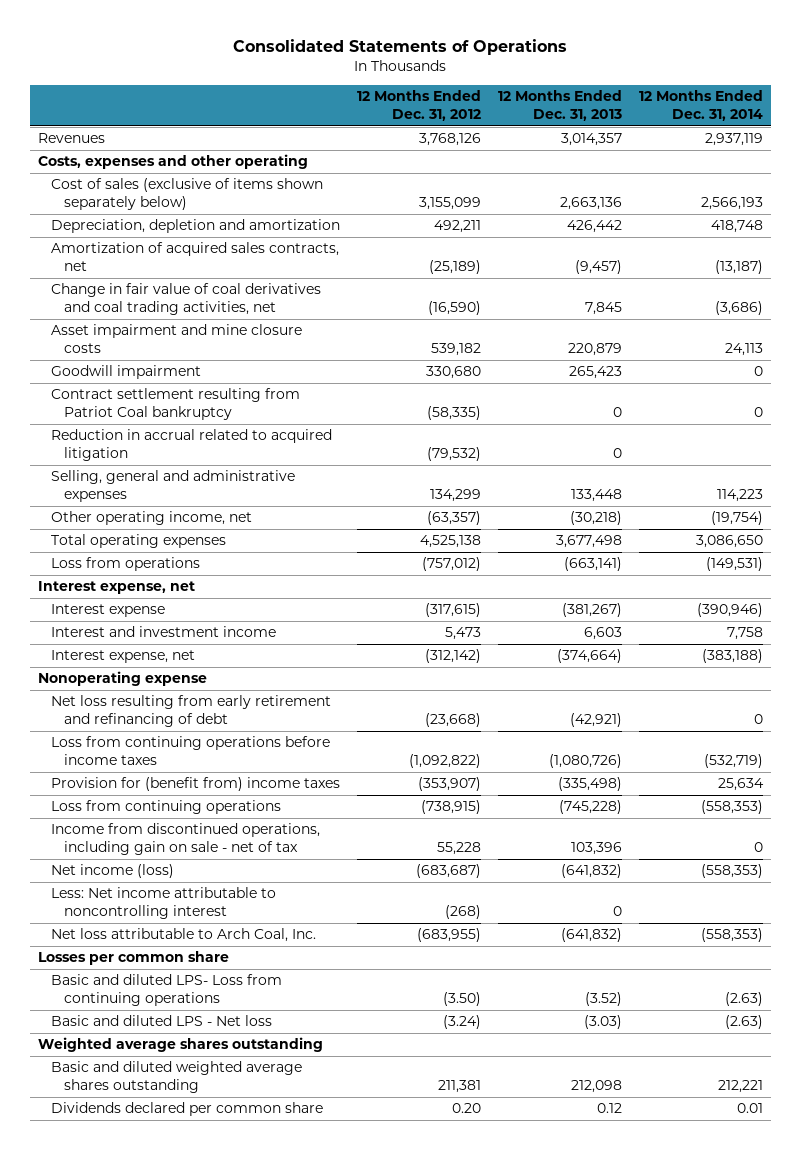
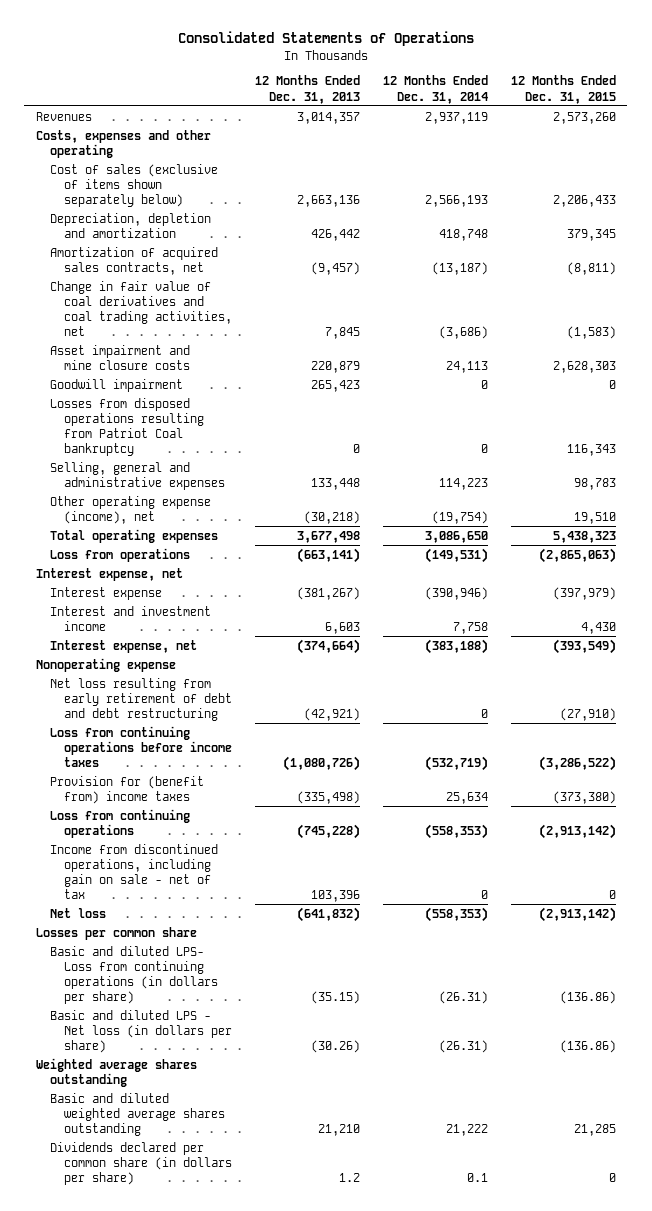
- | 12 Months Ended Dec. 31, 2012 | 12 Months Ended Dec. 31, 2013 | 12 Months Ended Dec. 31, 2014
+ | 12 Months Ended Dec. 31, 2013 | 12 Months Ended Dec. 31, 2014 | 12 Months Ended Dec. 31, 2015
- Contract settlement resulting from Patriot Coal bankruptcy | (58,335) | 0 | 0
- Reduction in accrual related to acquired litigation | (79,532) | 0 |
+ Losses from disposed operations resulting from Patriot Coal bankruptcy | 0 | 0 | 116,343
- Other operating income, net | (63,357) | (30,218) | (19,754)
+ Other operating expense (income), net | (30,218) | (19,754) | 19,510
- Net loss resulting from early retirement and refinancing of debt | (23,668) | (42,921) | 0
+ Net loss resulting from early retirement of debt and debt restructuring | (42,921) | 0 | (27,910)
- Net income (loss) | (683,687) | (641,832) | (558,353)
- Less: Net income attributable to noncontrolling interest | (268) | 0 |
- Net loss attributable to Arch Coal, Inc. | (683,955) | (641,832) | (558,353)
+ Net loss | (641,832) | (558,353) | (2,913,142)
- Basic and diluted LPS- Loss from continuing operations | (3.50) | (3.52) | (2.63)
- Basic and diluted LPS - Net loss | (3.24) | (3.03) | (2.63)
+ Basic and diluted LPS- Loss from continuing operations (in dollars per share) | (35.15) | (26.31) | (136.86)
+ Basic and diluted LPS - Net loss (in dollars per share) | (30.26) | (26.31) | (136.86)
- Basic and diluted weighted average shares outstanding | 211,381 | 212,098 | 212,221
- Dividends declared per common share | 0.20 | 0.12 | 0.01
+ Basic and diluted weighted average shares outstanding | 21,210 | 21,222 | 21,285
+ Dividends declared per common share (in dollars per share) | 1.2 | 0.1 | 0

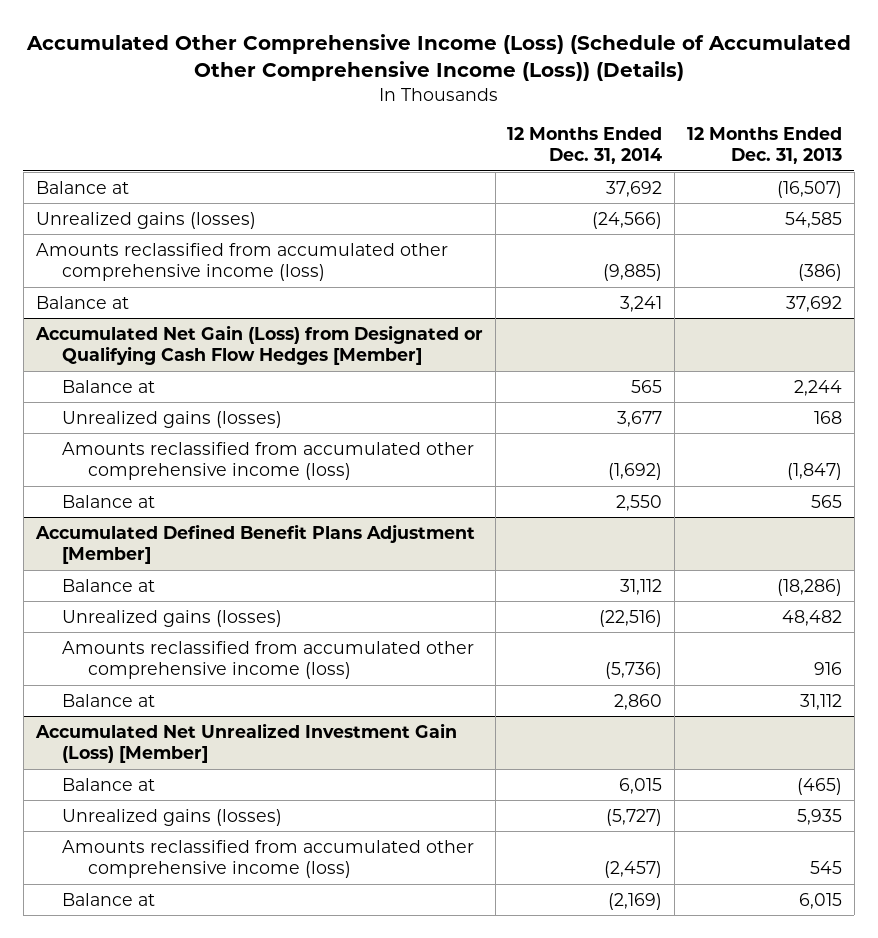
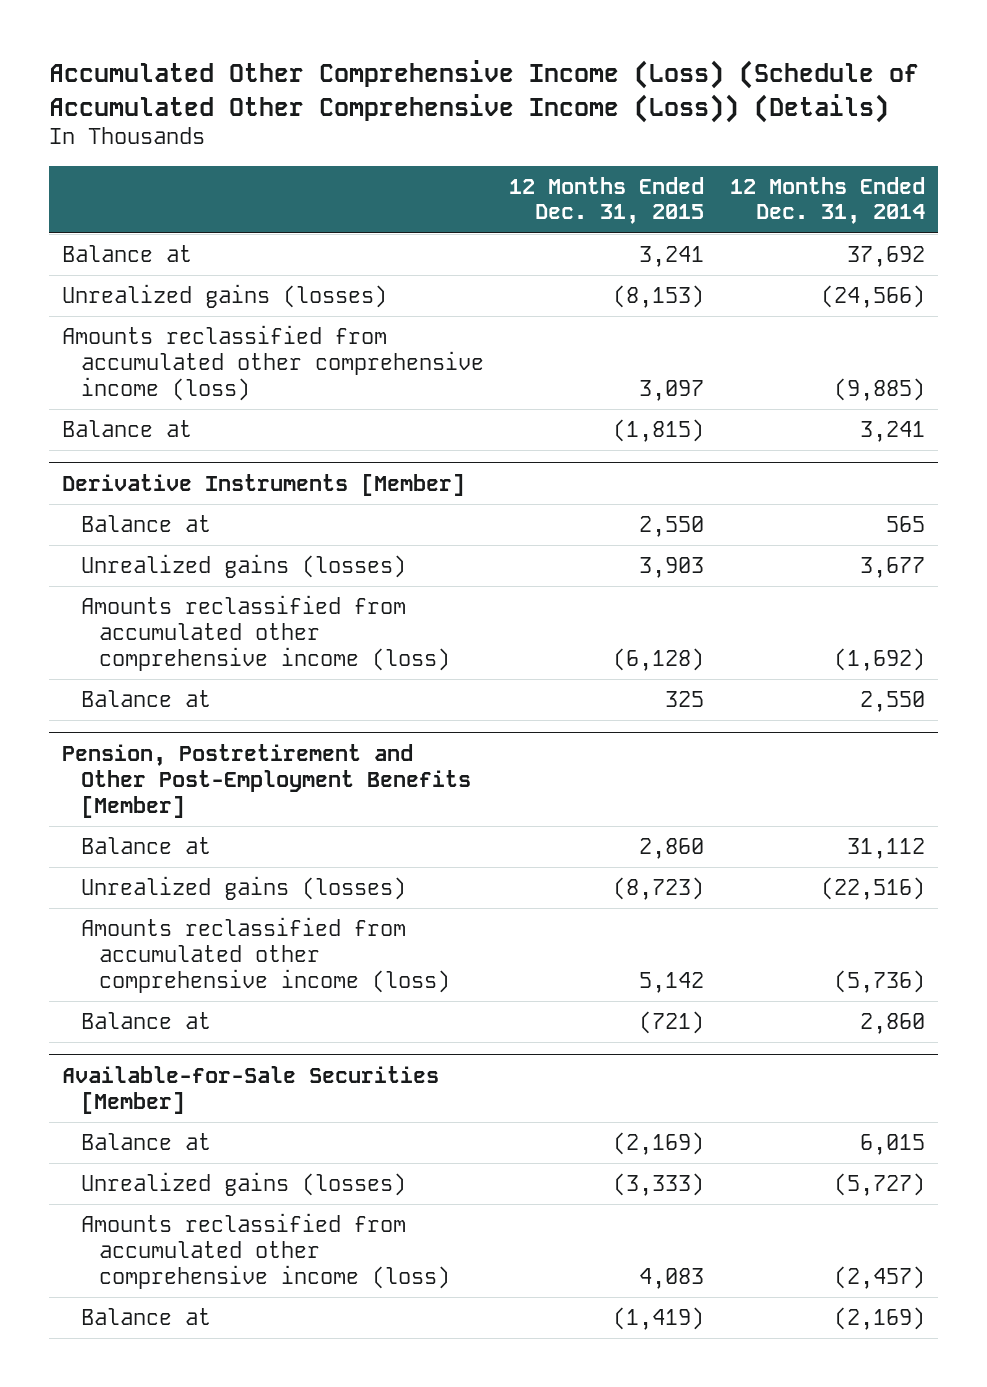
- | 12 Months Ended Dec. 31, 2014 | 12 Months Ended Dec. 31, 2013
+ | 12 Months Ended Dec. 31, 2015 | 12 Months Ended Dec. 31, 2014
- Accumulated Net Gain (Loss) from Designated or Qualifying Cash Flow Hedges [Member]
+ Derivative Instruments [Member]
- Accumulated Defined Benefit Plans Adjustment [Member]
+ Pension, Postretirement and Other Post-Employment Benefits [Member]
- Accumulated Net Unrealized Investment Gain (Loss) [Member]
+ Available-for-Sale Securities [Member]

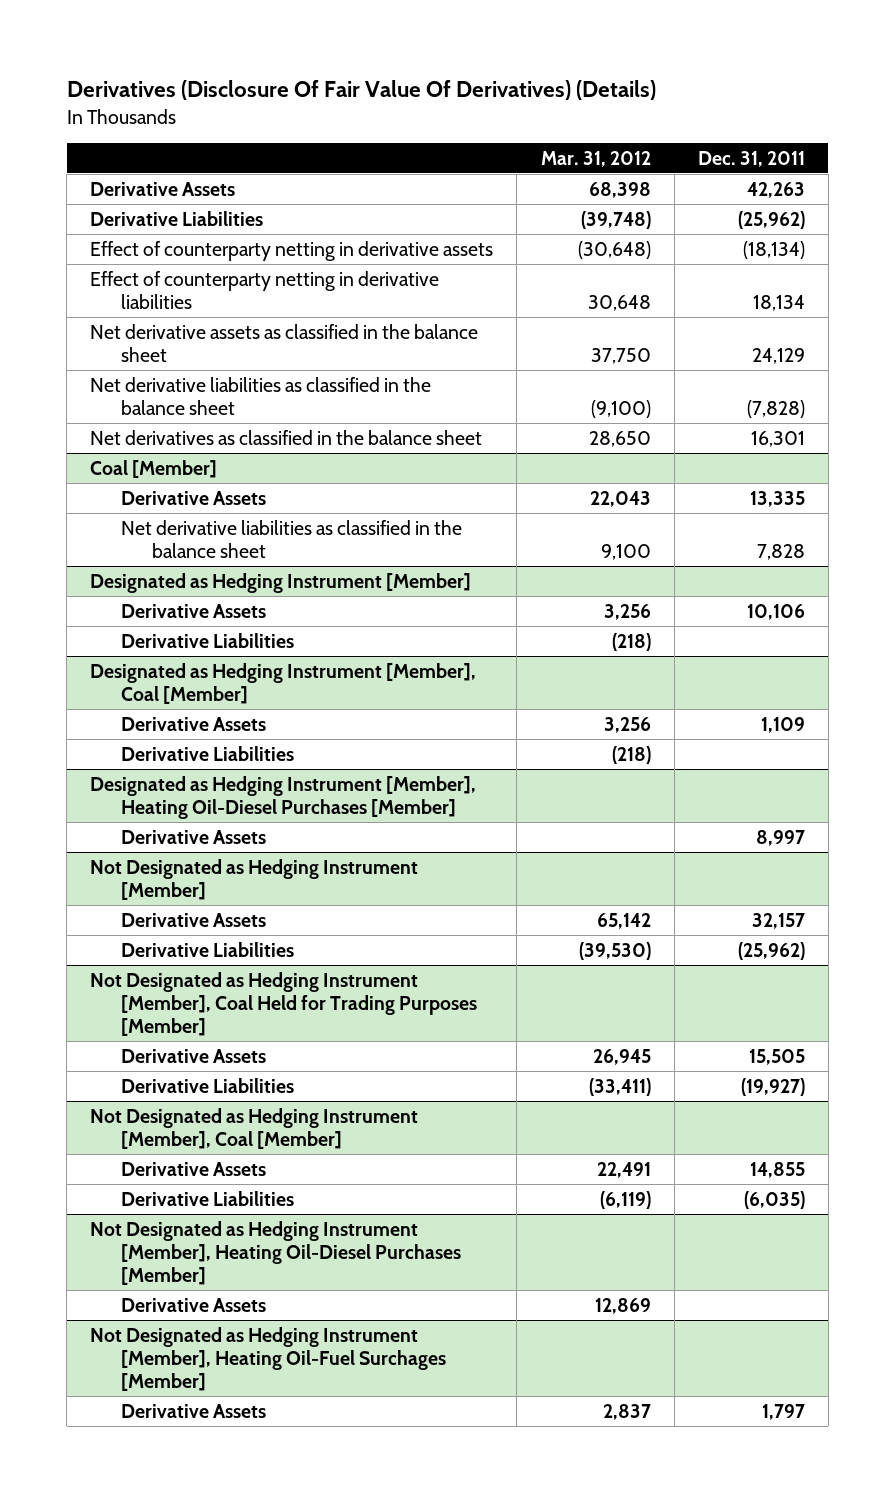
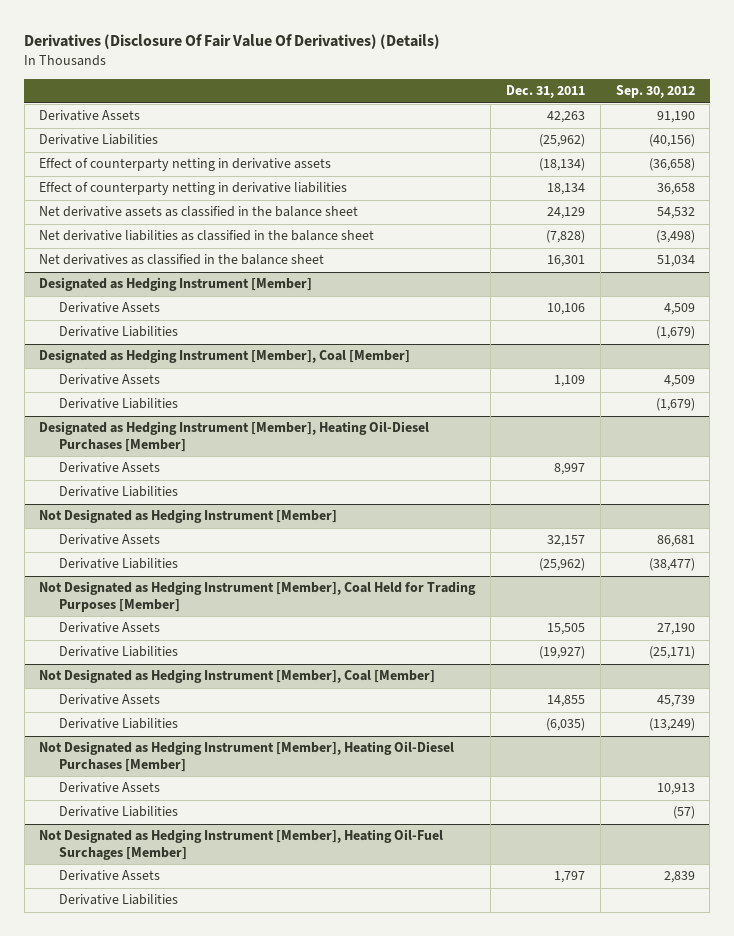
- | Mar. 31, 2012 | Dec. 31, 2011
+ | Dec. 31, 2011 | Sep. 30, 2012
- Coal [Member]
- Derivative Assets | 22,043 | 13,335
- Net derivative liabilities as classified in the balance sheet | 9,100 | 7,828
@ Designated as Hedging Instrument [Member], Heating Oil-Diesel Purchases [Member]
+ Derivative Liabilities
@ Not Designated as Hedging Instrument [Member], Heating Oil-Diesel Purchases [Member]
+ Derivative Liabilities | | (57)
@ Not Designated as Hedging Instrument [Member], Heating Oil-Fuel Surchages [Member]
+ Derivative Liabilities

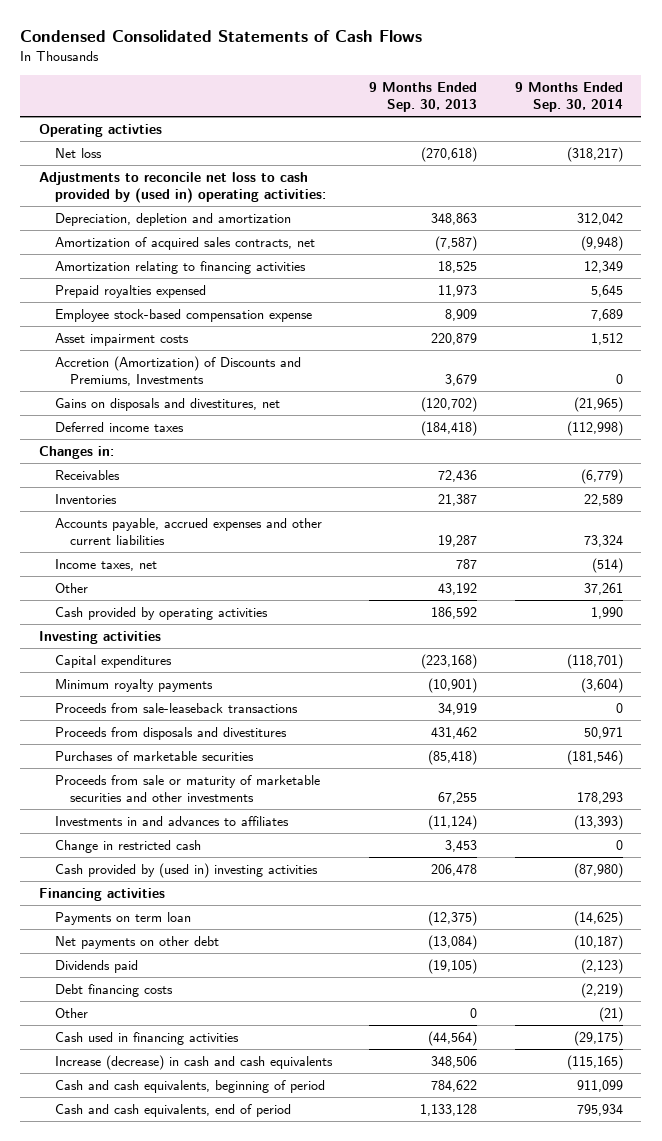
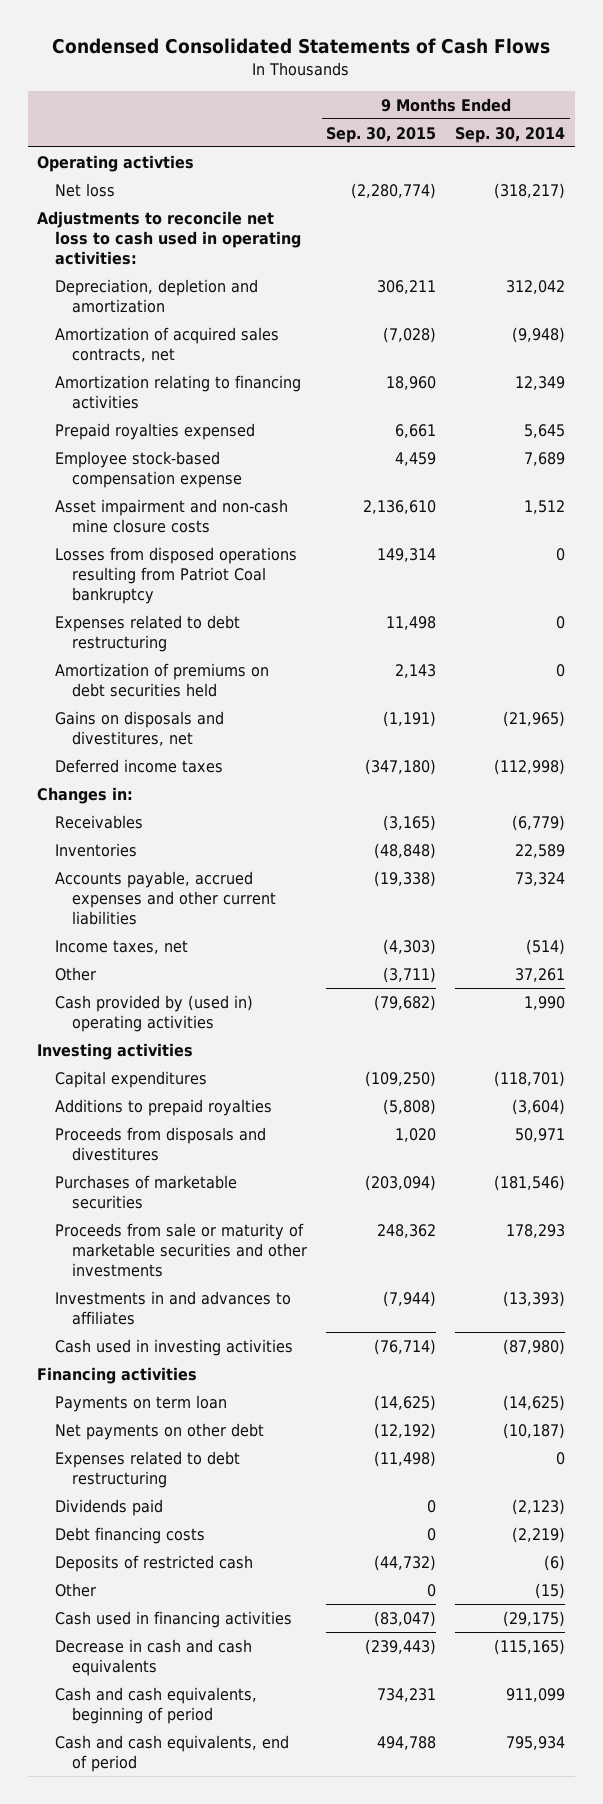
- | 9 Months Ended Sep. 30, 2013 | 9 Months Ended Sep. 30, 2014
+ | 9 Months Ended Sep. 30, 2015 | 9 Months Ended Sep. 30, 2014
- Adjustments to reconcile net loss to cash provided by (used in) operating activities:
+ Adjustments to reconcile net loss to cash used in operating activities:
- Asset impairment costs | 220,879 | 1,512
- Accretion (Amortization) of Discounts and Premiums, Investments | 3,679 | 0
+ Asset impairment and non-cash mine closure costs | 2,136,610 | 1,512
+ Losses from disposed operations resulting from Patriot Coal bankruptcy | 149,314 | 0
+ Expenses related to debt restructuring | 11,498 | 0
+ Amortization of premiums on debt securities held | 2,143 | 0
- Cash provided by operating activities | 186,592 | 1,990
+ Cash provided by (used in) operating activities | (79,682) | 1,990
- Minimum royalty payments | (10,901) | (3,604)
- Proceeds from sale-leaseback transactions | 34,919 | 0
+ Additions to prepaid royalties | (5,808) | (3,604)
- Change in restricted cash | 3,453 | 0
- Cash provided by (used in) investing activities | 206,478 | (87,980)
+ Cash used in investing activities | (76,714) | (87,980)
+ Expenses related to debt restructuring | (11,498) | 0
- Other | 0 | (21)
+ Deposits of restricted cash | (44,732) | (6)
+ Other | 0 | (15)
- Increase (decrease) in cash and cash equivalents | 348,506 | (115,165)
+ Decrease in cash and cash equivalents | (239,443) | (115,165)

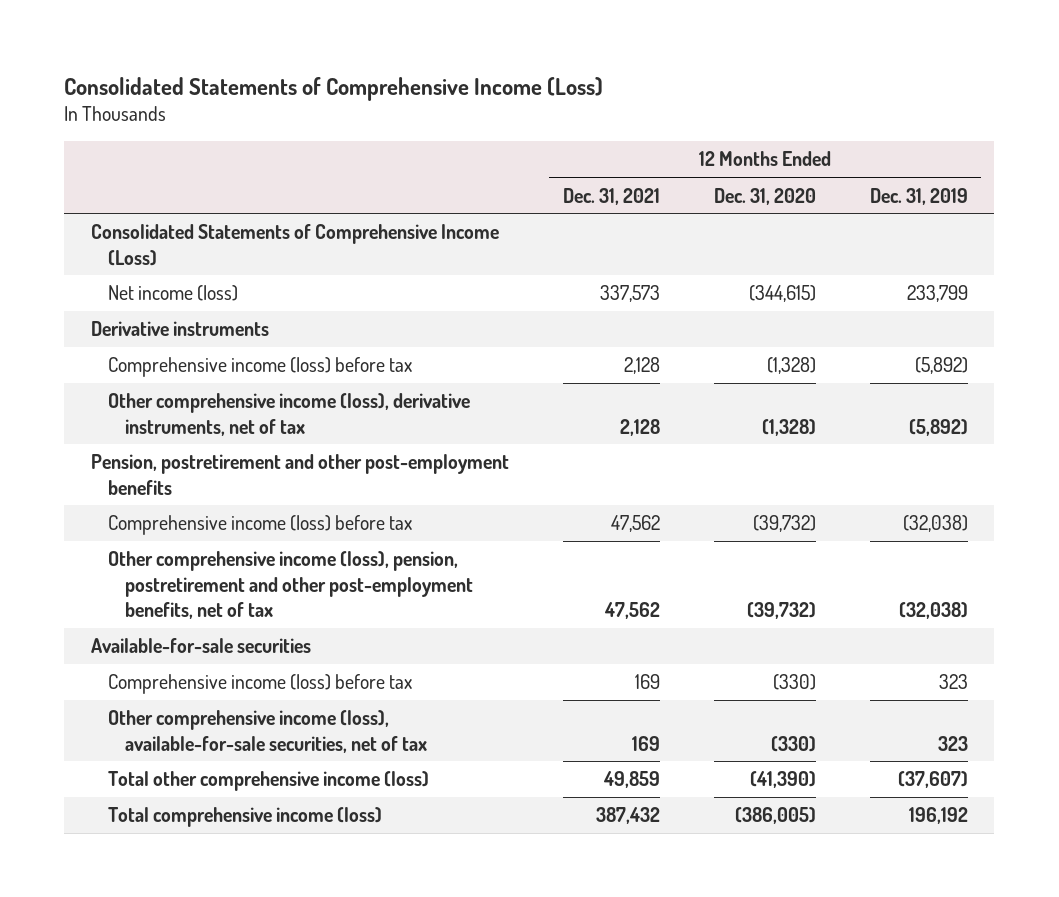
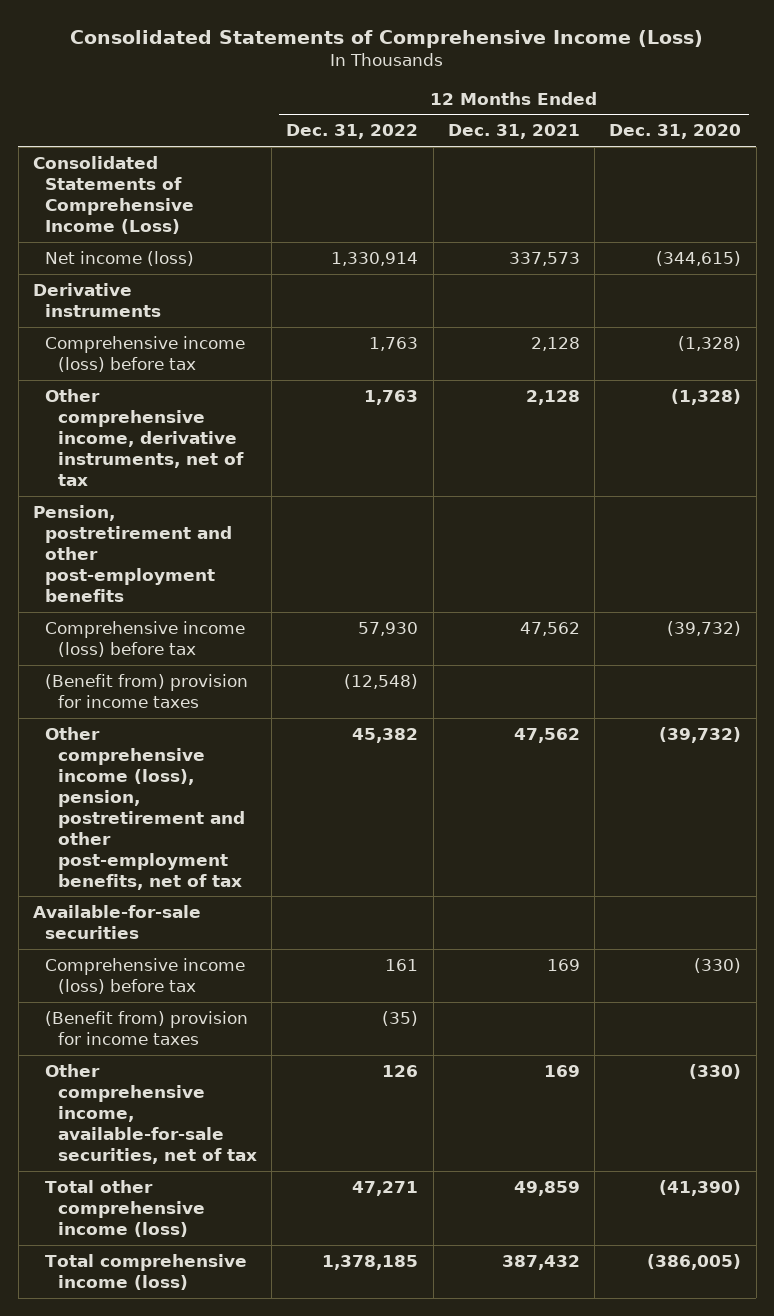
- | 12 Months Ended Dec. 31, 2021 | 12 Months Ended Dec. 31, 2020 | 12 Months Ended Dec. 31, 2019
+ | 12 Months Ended Dec. 31, 2022 | 12 Months Ended Dec. 31, 2021 | 12 Months Ended Dec. 31, 2020
- Other comprehensive income (loss), derivative instruments, net of tax | 2,128 | (1,328) | (5,892)
+ Other comprehensive income, derivative instruments, net of tax | 1,763 | 2,128 | (1,328)
+ (Benefit from) provision for income taxes | (12,548) | |
- Other comprehensive income (loss), available-for-sale securities, net of tax | 169 | (330) | 323
+ (Benefit from) provision for income taxes | (35) | |
+ Other comprehensive income, available-for-sale securities, net of tax | 126 | 169 | (330)

